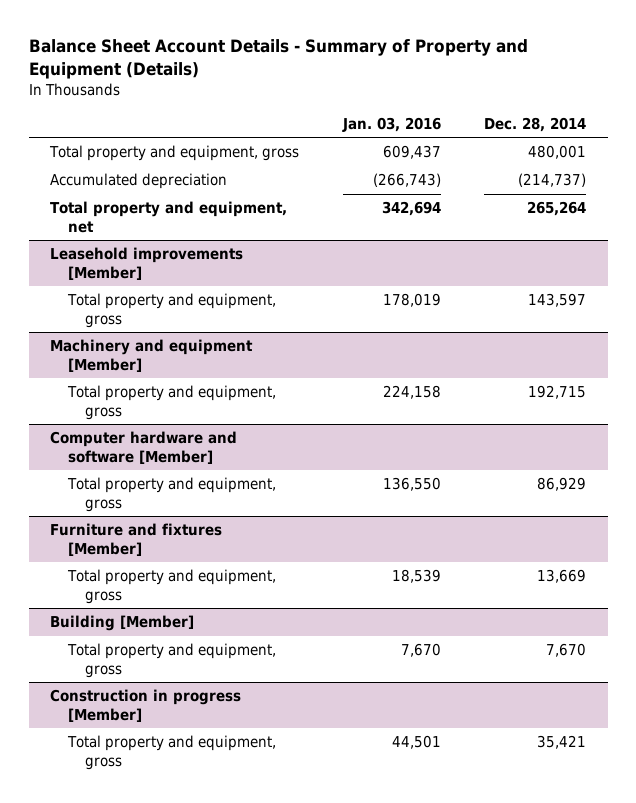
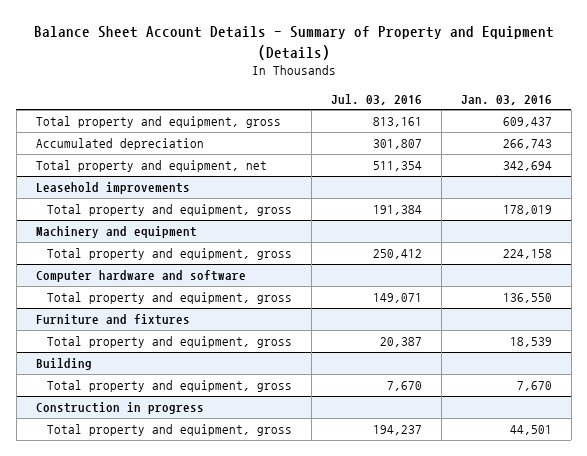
- | Jan. 03, 2016 | Dec. 28, 2014
+ | Jul. 03, 2016 | Jan. 03, 2016
- Accumulated depreciation | (266,743) | (214,737)
+ Accumulated depreciation | 301,807 | 266,743
- Leasehold improvements [Member]
+ Leasehold improvements
- Machinery and equipment [Member]
+ Machinery and equipment
- Computer hardware and software [Member]
+ Computer hardware and software
- Furniture and fixtures [Member]
+ Furniture and fixtures
- Building [Member]
+ Building
- Construction in progress [Member]
+ Construction in progress

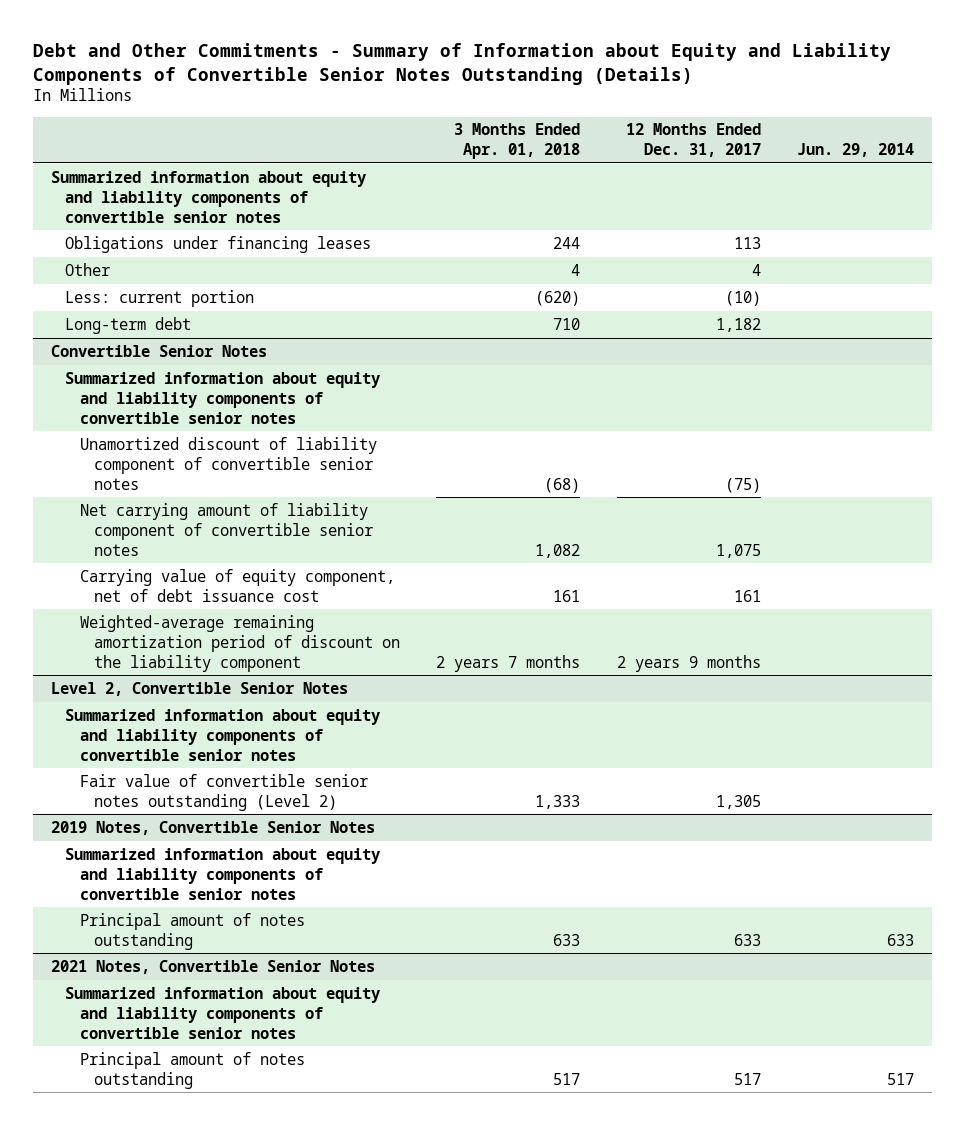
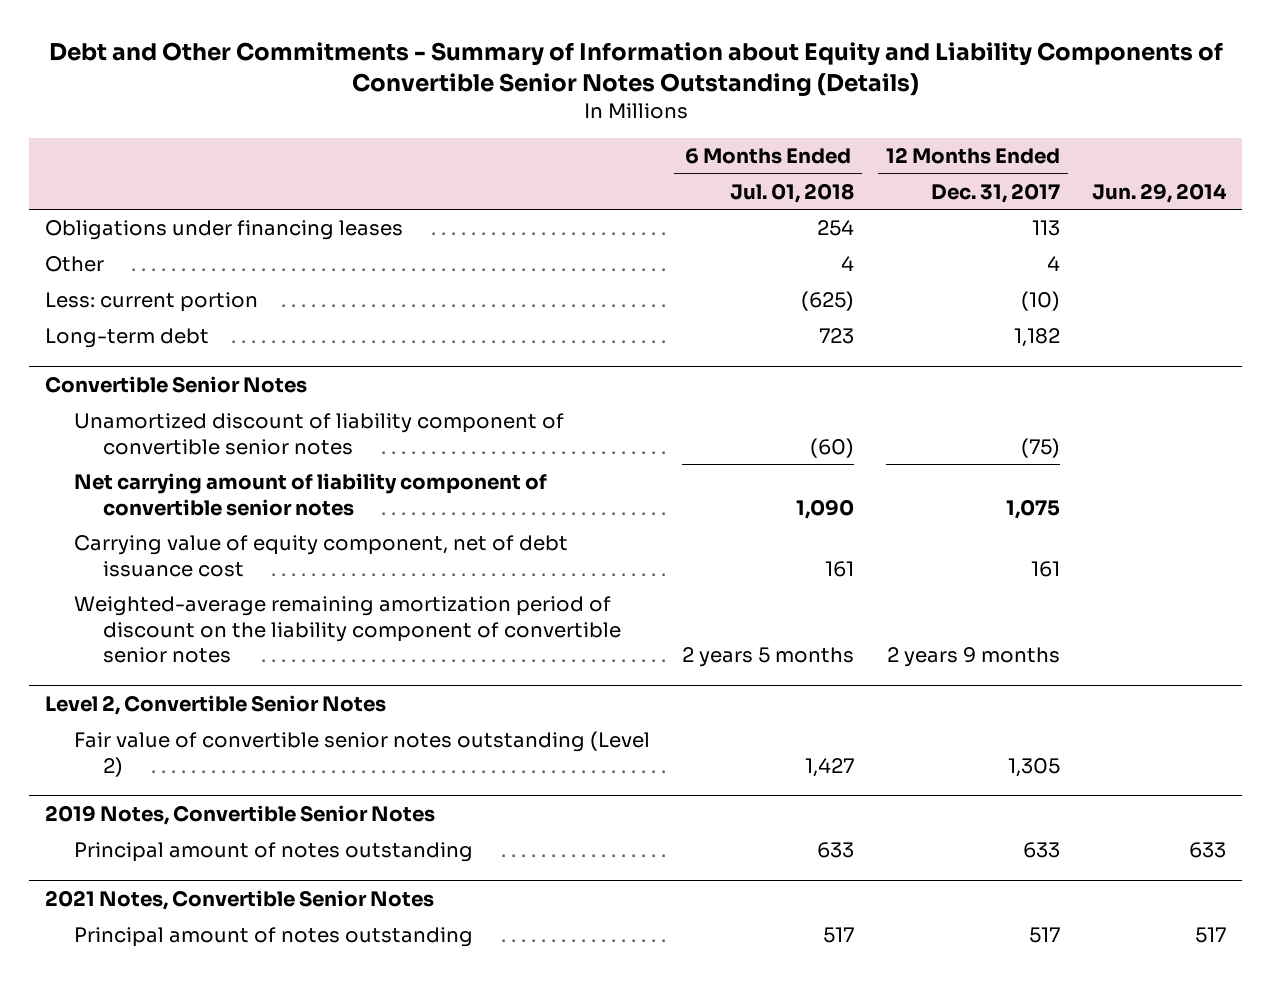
- | 3 Months Ended Apr. 01, 2018 | 12 Months Ended Dec. 31, 2017 | Jun. 29, 2014
+ | 6 Months Ended Jul. 01, 2018 | 12 Months Ended Dec. 31, 2017 | Jun. 29, 2014
- Summarized information about equity and liability components of convertible senior notes
@ Convertible Senior Notes
- Summarized information about equity and liability components of convertible senior notes
- Weighted-average remaining amortization period of discount on the liability component | 2 years 7 months | 2 years 9 months |
+ Weighted-average remaining amortization period of discount on the liability component of convertible senior notes | 2 years 5 months | 2 years 9 months |
@ Level 2, Convertible Senior Notes
- Summarized information about equity and liability components of convertible senior notes
@ 2019 Notes, Convertible Senior Notes
- Summarized information about equity and liability components of convertible senior notes
@ 2021 Notes, Convertible Senior Notes
- Summarized information about equity and liability components of convertible senior notes

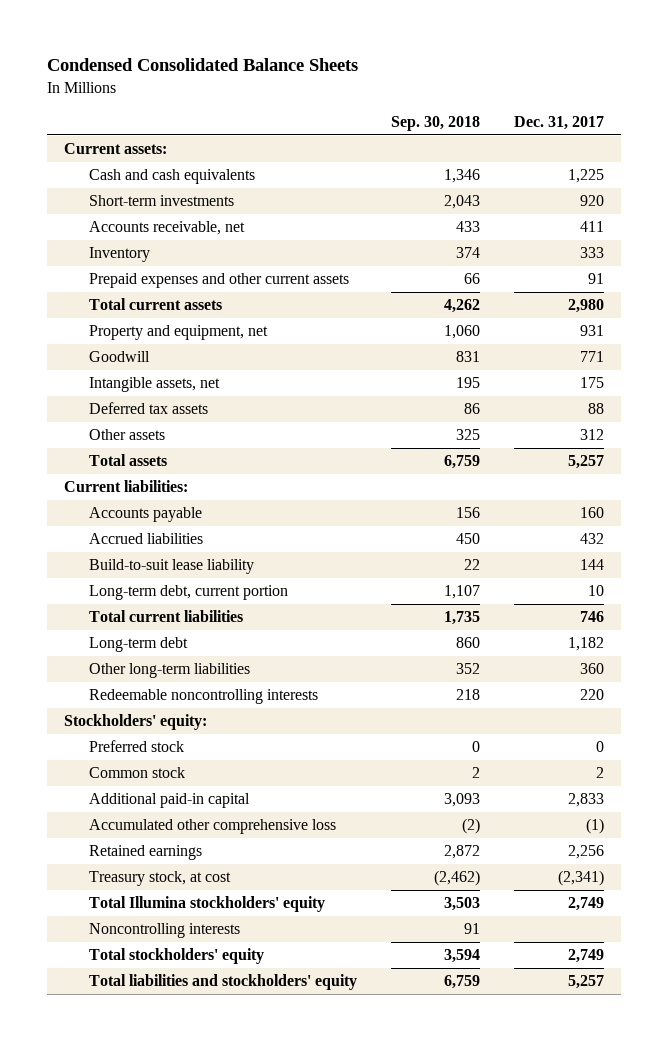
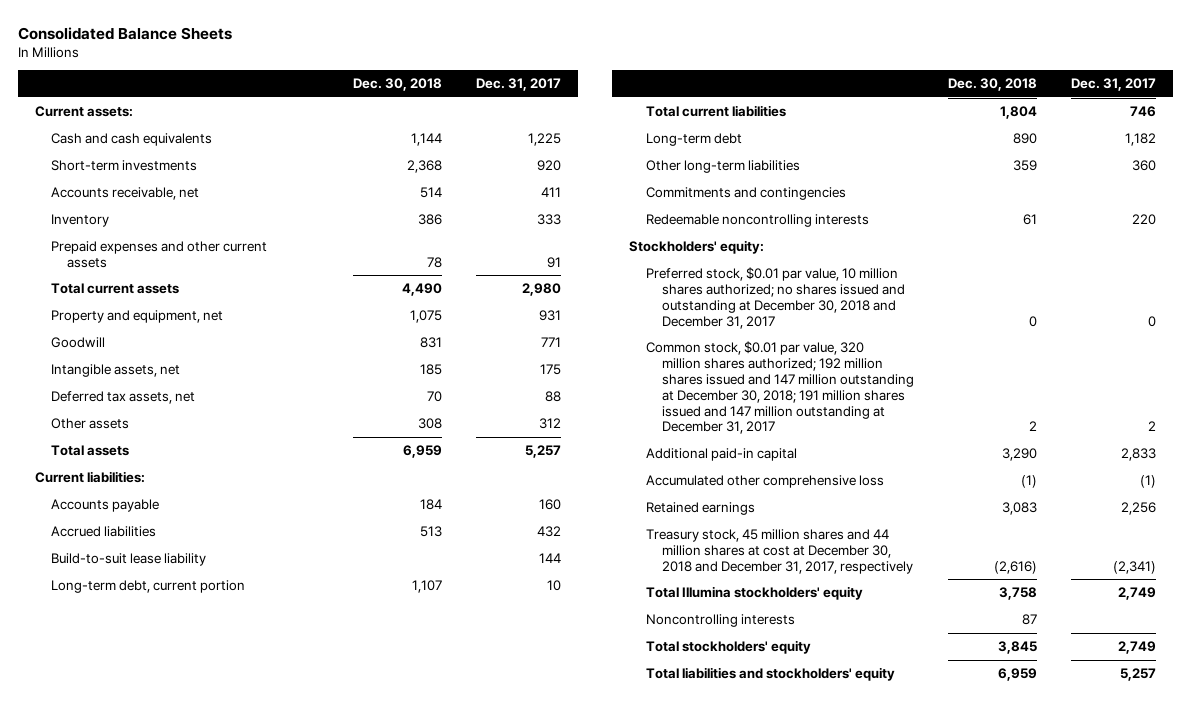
- Condensed Consolidated Balance Sheets
+ Consolidated Balance Sheets
- | Sep. 30, 2018 | Dec. 31, 2017
+ | Dec. 30, 2018 | Dec. 31, 2017
- Deferred tax assets | 86 | 88
+ Deferred tax assets, net | 70 | 88
+ Commitments and contingencies
- Preferred stock | 0 | 0
- Common stock | 2 | 2
+ Preferred stock, $0.01 par value, 10 million shares authorized; no shares issued and outstanding at December 30, 2018 and December 31, 2017 | 0 | 0
+ Common stock, $0.01 par value, 320 million shares authorized; 192 million shares issued and 147 million outstanding at December 30, 2018; 191 million shares issued and 147 million outstanding at December 31, 2017 | 2 | 2
- Treasury stock, at cost | (2,462) | (2,341)
+ Treasury stock, 45 million shares and 44 million shares at cost at December 30, 2018 and December 31, 2017, respectively | (2,616) | (2,341)

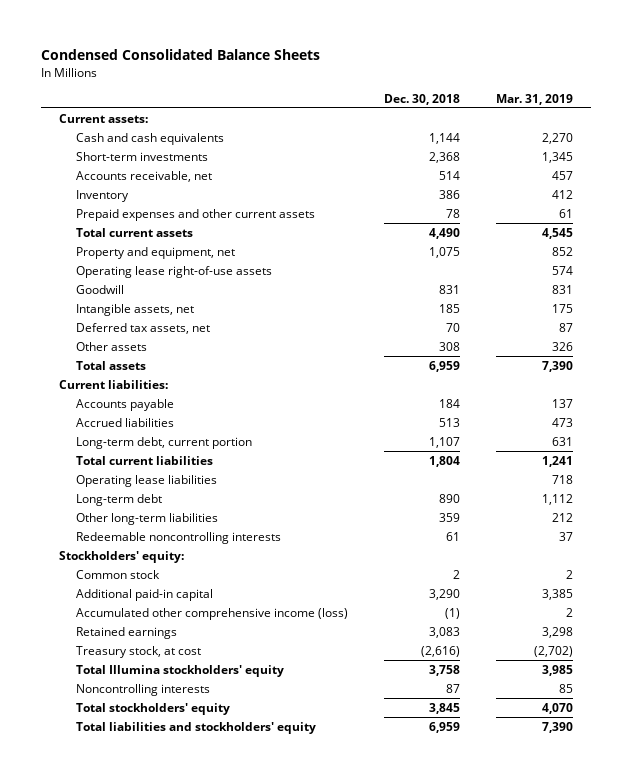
- Consolidated Balance Sheets
+ Condensed Consolidated Balance Sheets
- | Dec. 30, 2018 | Dec. 31, 2017
+ | Dec. 30, 2018 | Mar. 31, 2019
+ Operating lease right-of-use assets | | 574
- Build-to-suit lease liability | | 144
+ Operating lease liabilities | | 718
- Commitments and contingencies
- Preferred stock, $0.01 par value, 10 million shares authorized; no shares issued and outstanding at December 30, 2018 and December 31, 2017 | 0 | 0
- Common stock, $0.01 par value, 320 million shares authorized; 192 million shares issued and 147 million outstanding at December 30, 2018; 191 million shares issued and 147 million outstanding at December 31, 2017 | 2 | 2
+ Common stock | 2 | 2
- Accumulated other comprehensive loss | (1) | (1)
+ Accumulated other comprehensive income (loss) | (1) | 2
- Treasury stock, 45 million shares and 44 million shares at cost at December 30, 2018 and December 31, 2017, respectively | (2,616) | (2,341)
+ Treasury stock, at cost | (2,616) | (2,702)

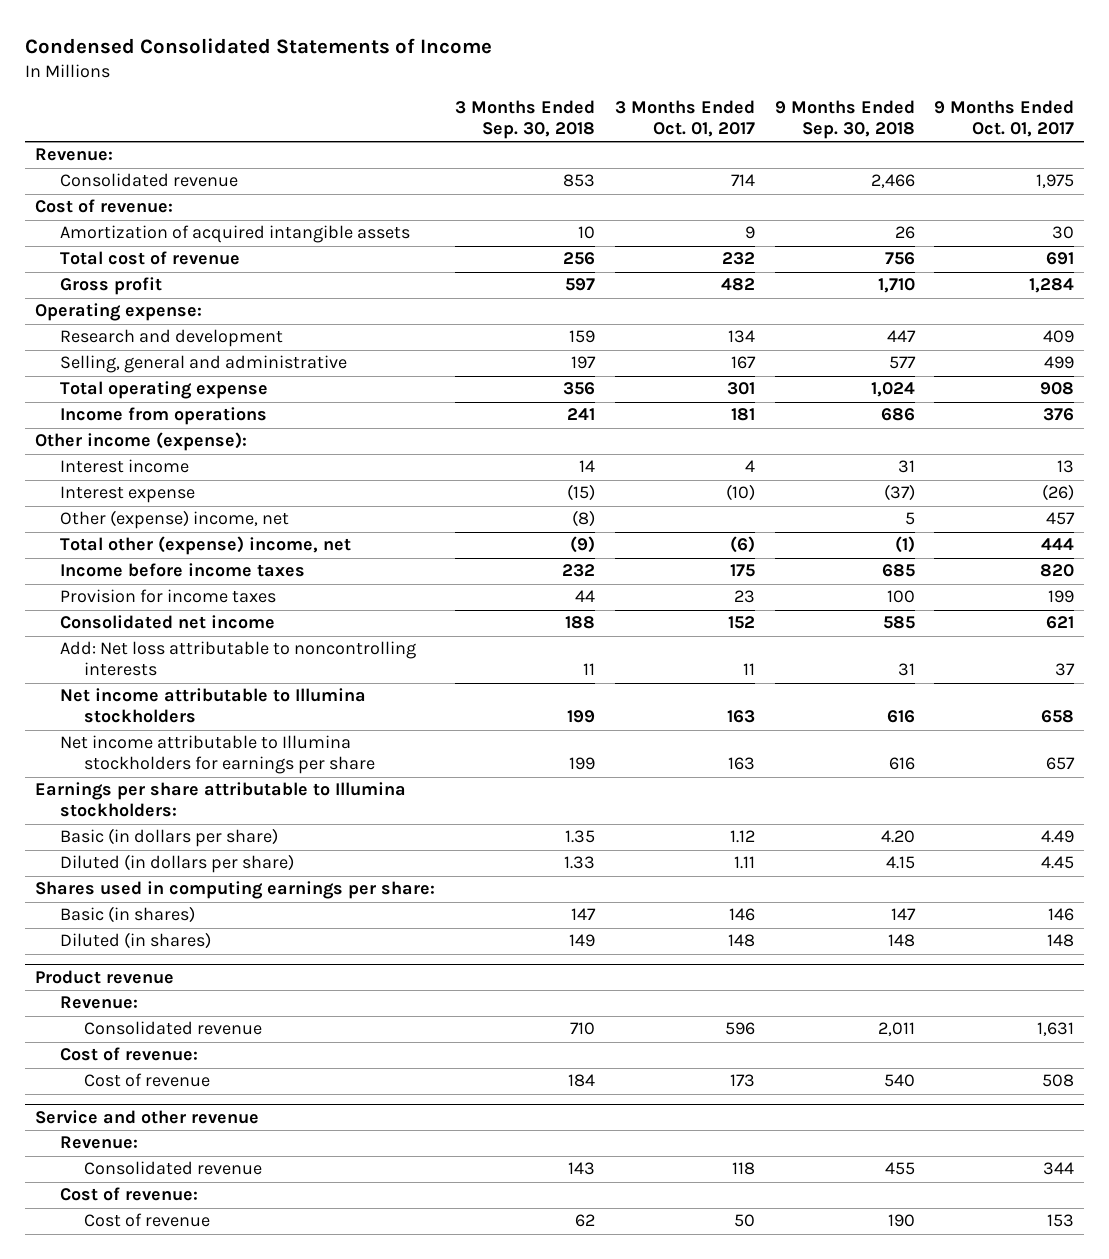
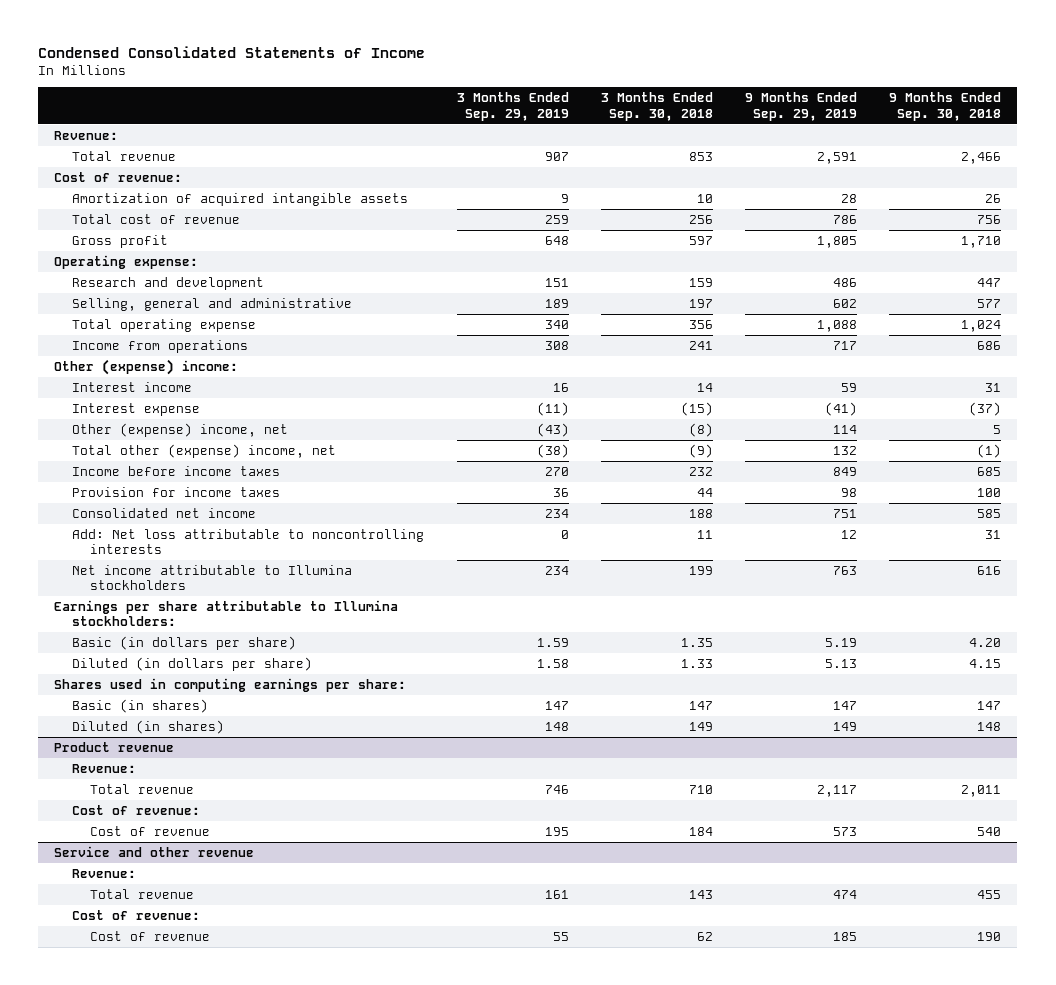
- | 3 Months Ended Sep. 30, 2018 | 3 Months Ended Oct. 01, 2017 | 9 Months Ended Sep. 30, 2018 | 9 Months Ended Oct. 01, 2017
+ | 3 Months Ended Sep. 29, 2019 | 3 Months Ended Sep. 30, 2018 | 9 Months Ended Sep. 29, 2019 | 9 Months Ended Sep. 30, 2018
- Consolidated revenue | 853 | 714 | 2,466 | 1,975
+ Total revenue | 907 | 853 | 2,591 | 2,466
- Other income (expense):
+ Other (expense) income:
- Net income attributable to Illumina stockholders for earnings per share | 199 | 163 | 616 | 657
@ Product revenue
- Consolidated revenue | 710 | 596 | 2,011 | 1,631
+ Total revenue | 746 | 710 | 2,117 | 2,011
@ Service and other revenue
- Consolidated revenue | 143 | 118 | 455 | 344
+ Total revenue | 161 | 143 | 474 | 455

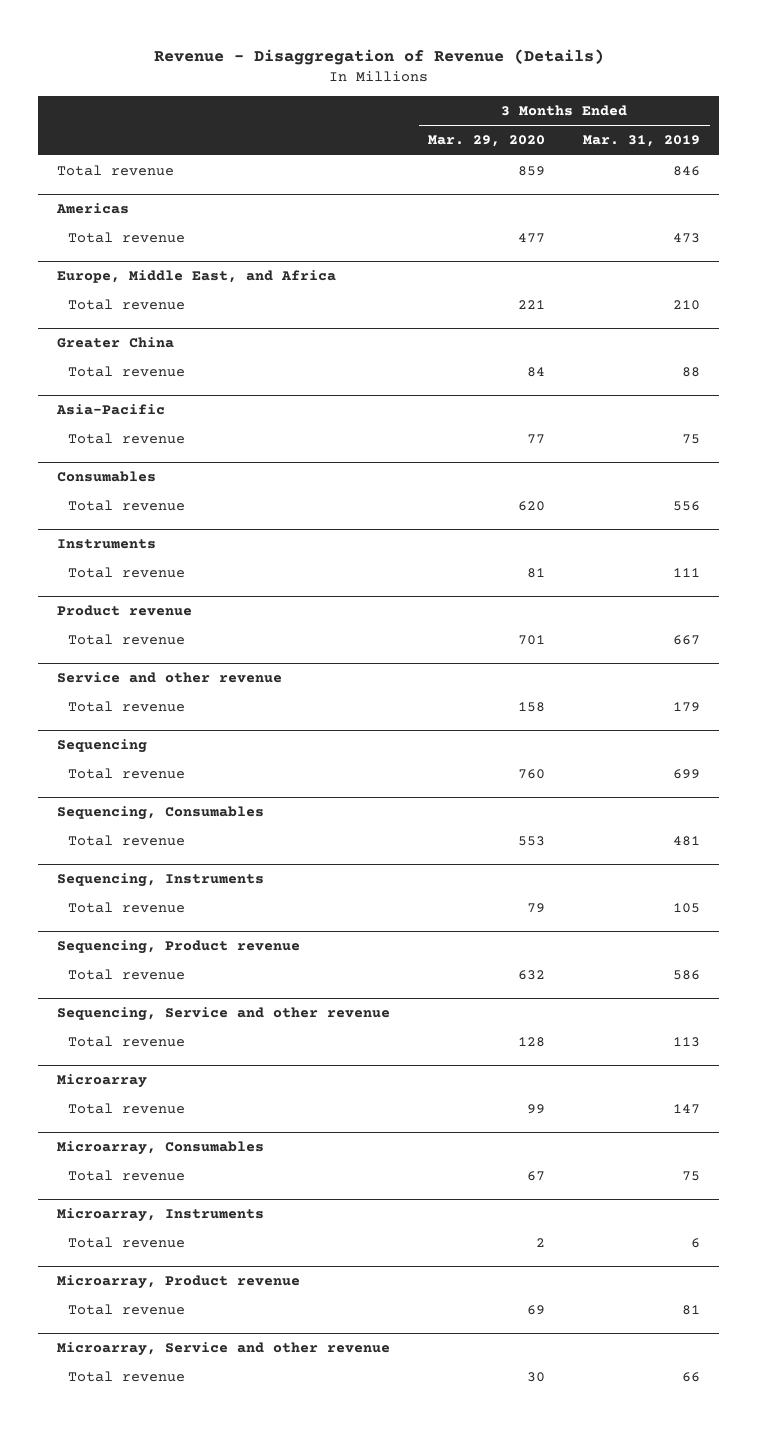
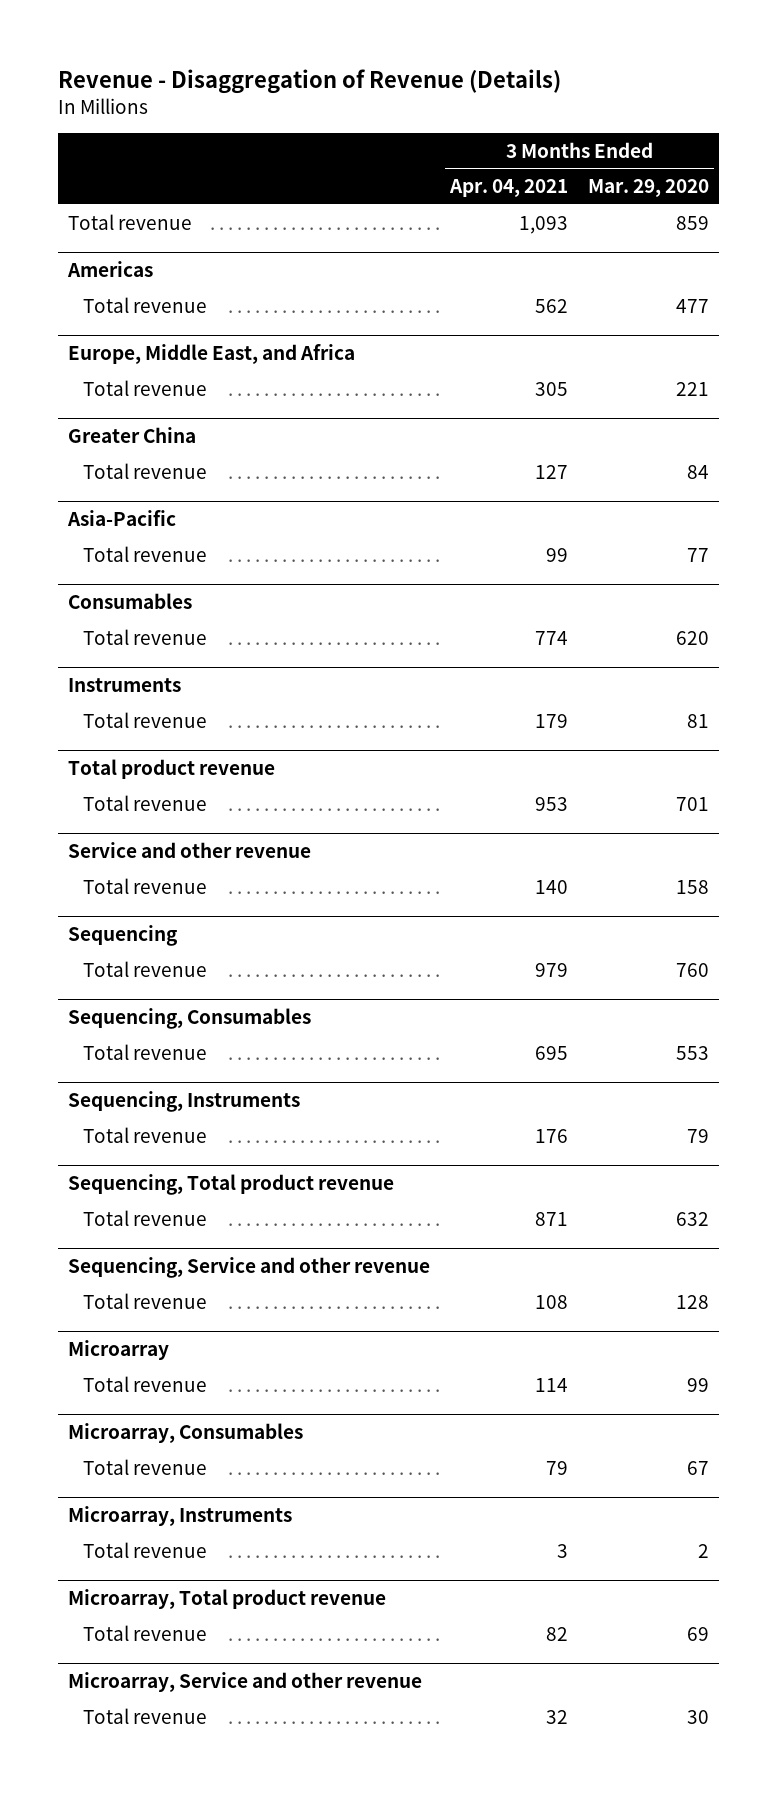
- | 3 Months Ended Mar. 29, 2020 | 3 Months Ended Mar. 31, 2019
+ | 3 Months Ended Apr. 04, 2021 | 3 Months Ended Mar. 29, 2020
- Product revenue
+ Total product revenue
- Sequencing, Product revenue
+ Sequencing, Total product revenue
- Microarray, Product revenue
+ Microarray, Total product revenue

